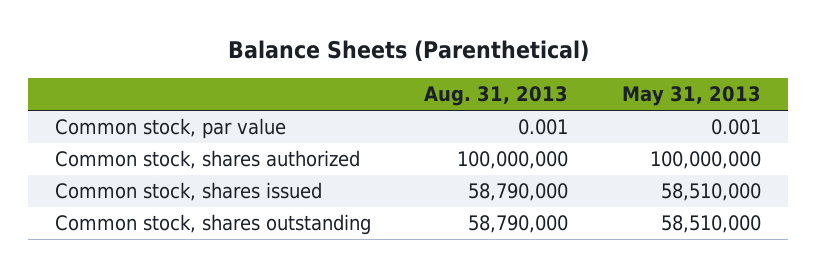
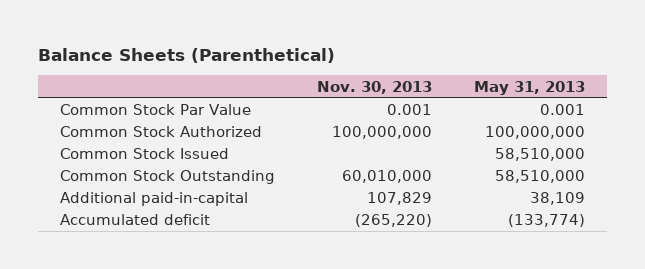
- | Aug. 31, 2013 | May 31, 2013
+ | Nov. 30, 2013 | May 31, 2013
- Common stock, par value | 0.001 | 0.001
- Common stock, shares authorized | 100,000,000 | 100,000,000
- Common stock, shares issued | 58,790,000 | 58,510,000
- Common stock, shares outstanding | 58,790,000 | 58,510,000
+ Common Stock Par Value | 0.001 | 0.001
+ Common Stock Authorized | 100,000,000 | 100,000,000
+ Common Stock Issued | | 58,510,000
+ Common Stock Outstanding | 60,010,000 | 58,510,000
+ Additional paid-in-capital | 107,829 | 38,109
+ Accumulated deficit | (265,220) | (133,774)

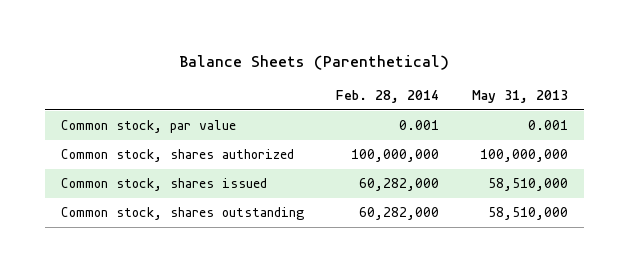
- | Nov. 30, 2013 | May 31, 2013
+ | Feb. 28, 2014 | May 31, 2013
- Common Stock Par Value | 0.001 | 0.001
- Common Stock Authorized | 100,000,000 | 100,000,000
- Common Stock Issued | | 58,510,000
- Common Stock Outstanding | 60,010,000 | 58,510,000
- Additional paid-in-capital | 107,829 | 38,109
- Accumulated deficit | (265,220) | (133,774)
+ Common stock, par value | 0.001 | 0.001
+ Common stock, shares authorized | 100,000,000 | 100,000,000
+ Common stock, shares issued | 60,282,000 | 58,510,000
+ Common stock, shares outstanding | 60,282,000 | 58,510,000

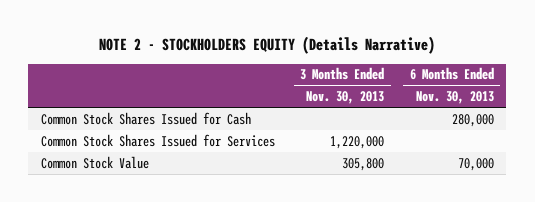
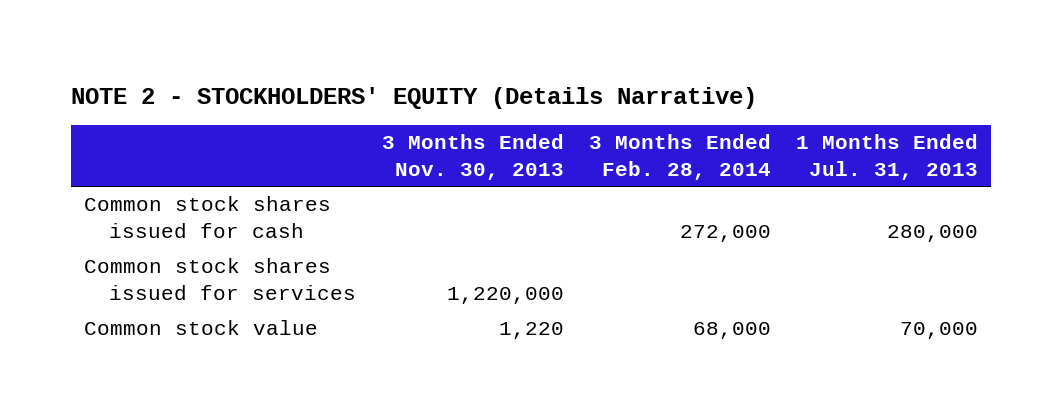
- NOTE 2 - STOCKHOLDERS EQUITY (Details Narrative)
+ NOTE 2 - STOCKHOLDERS' EQUITY (Details Narrative)
- | 3 Months Ended Nov. 30, 2013 | 6 Months Ended Nov. 30, 2013
+ | 3 Months Ended Nov. 30, 2013 | 3 Months Ended Feb. 28, 2014 | 1 Months Ended Jul. 31, 2013
- Common Stock Shares Issued for Cash | | 280,000
- Common Stock Shares Issued for Services | 1,220,000 |
- Common Stock Value | 305,800 | 70,000
+ Common stock shares issued for cash | | 272,000 | 280,000
+ Common stock shares issued for services | 1,220,000 | |
+ Common stock value | 1,220 | 68,000 | 70,000

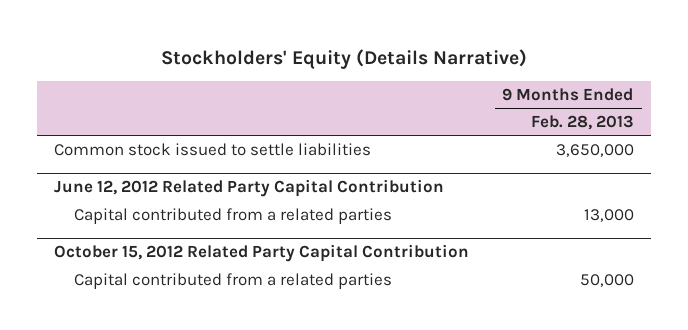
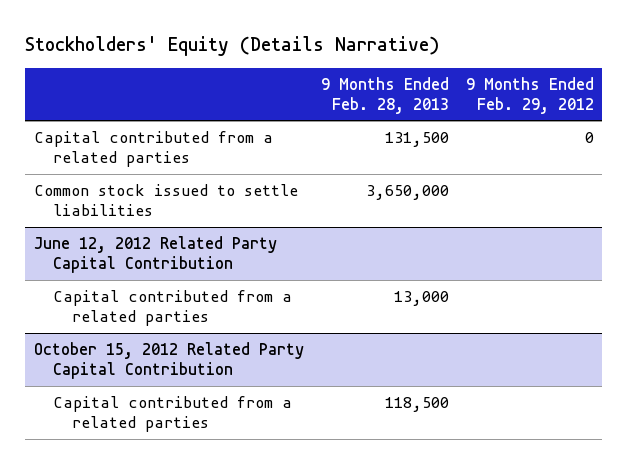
- | 9 Months Ended Feb. 28, 2013
+ | 9 Months Ended Feb. 28, 2013 | 9 Months Ended Feb. 29, 2012
+ Capital contributed from a related parties | 131,500 | 0
@ October 15, 2012 Related Party Capital Contribution
- Capital contributed from a related parties | 50,000
+ Capital contributed from a related parties | 118,500 |

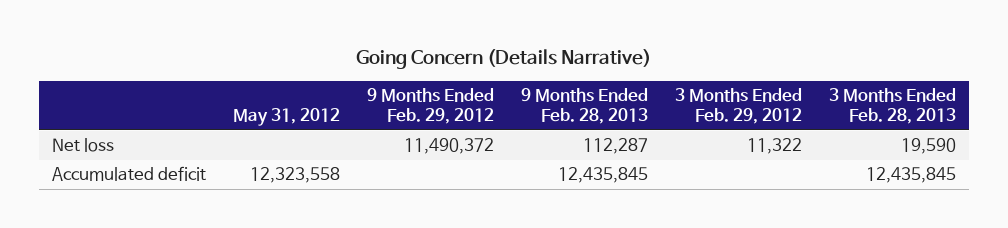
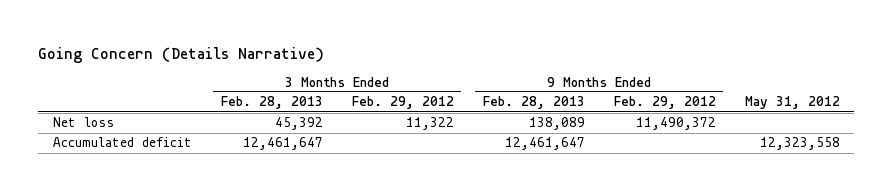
- | May 31, 2012 | 9 Months Ended Feb. 29, 2012 | 9 Months Ended Feb. 28, 2013 | 3 Months Ended Feb. 29, 2012 | 3 Months Ended Feb. 28, 2013
+ | 3 Months Ended Feb. 28, 2013 | 3 Months Ended Feb. 29, 2012 | 9 Months Ended Feb. 28, 2013 | 9 Months Ended Feb. 29, 2012 | May 31, 2012
- Net loss | | 11,490,372 | 112,287 | 11,322 | 19,590
- Accumulated deficit | 12,323,558 | | 12,435,845 | | 12,435,845
+ Net loss | 45,392 | 11,322 | 138,089 | 11,490,372 |
+ Accumulated deficit | 12,461,647 | | 12,461,647 | | 12,323,558

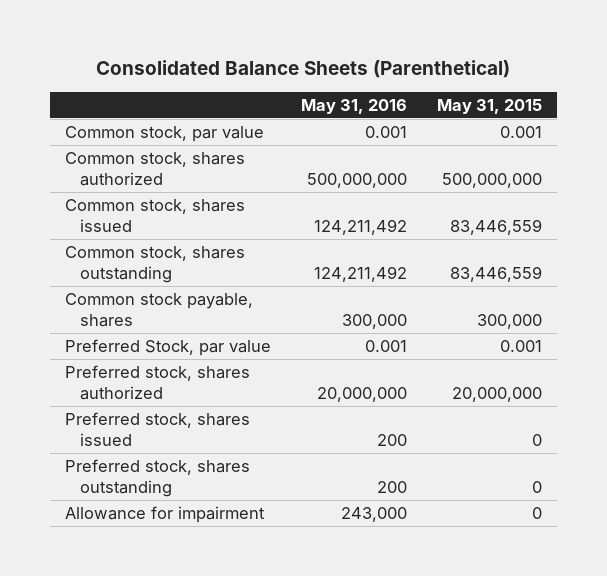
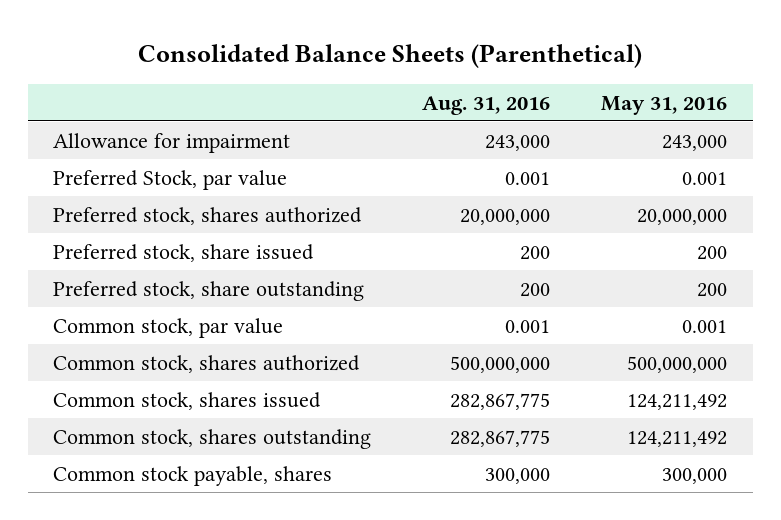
- | May 31, 2016 | May 31, 2015
+ | Aug. 31, 2016 | May 31, 2016
moved up: Allowance for impairment | 243,000 | 243,000
moved up: Preferred Stock, par value | 0.001 | 0.001
moved up: Preferred stock, shares authorized | 20,000,000 | 20,000,000
+ Preferred stock, share issued | 200 | 200
+ Preferred stock, share outstanding | 200 | 200
- Preferred stock, shares issued | 200 | 0
- Preferred stock, shares outstanding | 200 | 0

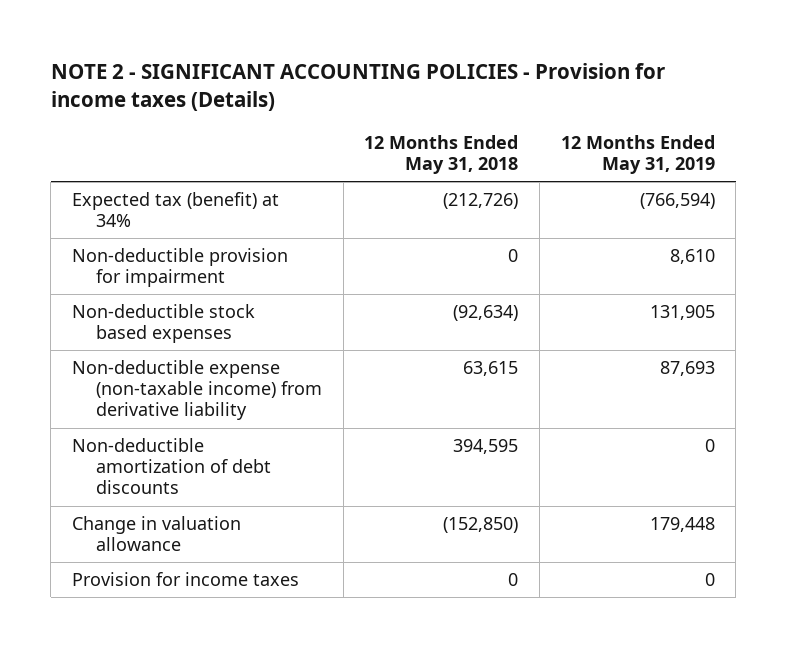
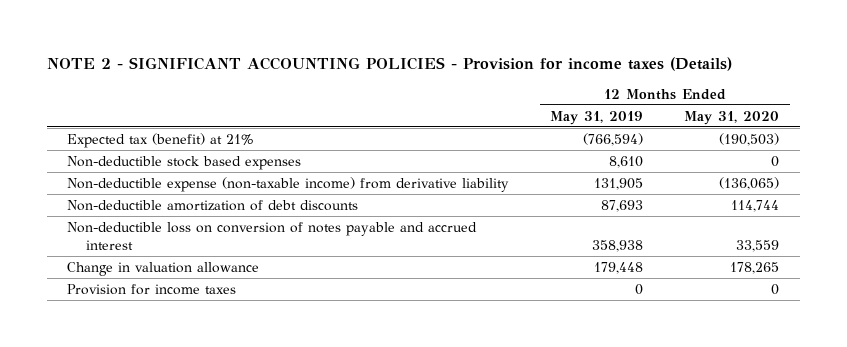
- | 12 Months Ended May 31, 2018 | 12 Months Ended May 31, 2019
+ | 12 Months Ended May 31, 2019 | 12 Months Ended May 31, 2020
- Expected tax (benefit) at 34% | (212,726) | (766,594)
- Non-deductible provision for impairment | 0 | 8,610
- Non-deductible stock based expenses | (92,634) | 131,905
- Non-deductible expense (non-taxable income) from derivative liability | 63,615 | 87,693
- Non-deductible amortization of debt discounts | 394,595 | 0
+ Expected tax (benefit) at 21% | (766,594) | (190,503)
+ Non-deductible stock based expenses | 8,610 | 0
+ Non-deductible expense (non-taxable income) from derivative liability | 131,905 | (136,065)
+ Non-deductible amortization of debt discounts | 87,693 | 114,744
+ Non-deductible loss on conversion of notes payable and accrued interest | 358,938 | 33,559

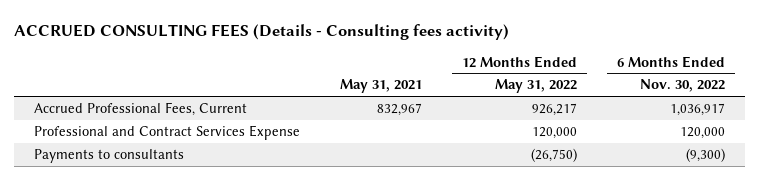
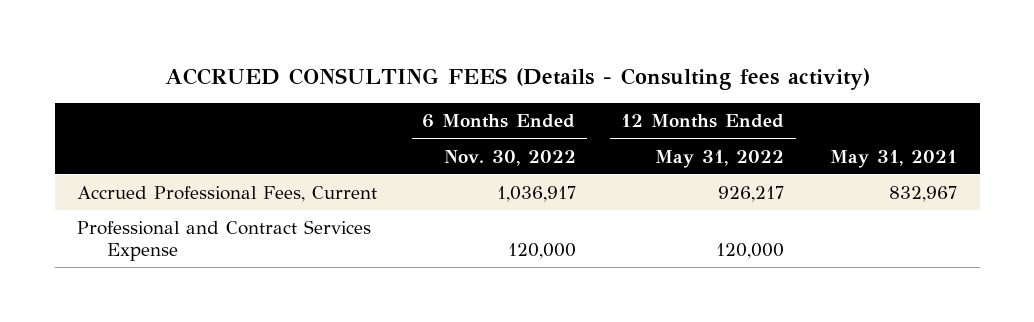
- | May 31, 2021 | 12 Months Ended May 31, 2022 | 6 Months Ended Nov. 30, 2022
+ | 6 Months Ended Nov. 30, 2022 | 12 Months Ended May 31, 2022 | May 31, 2021
- Payments to consultants | | (26,750) | (9,300)

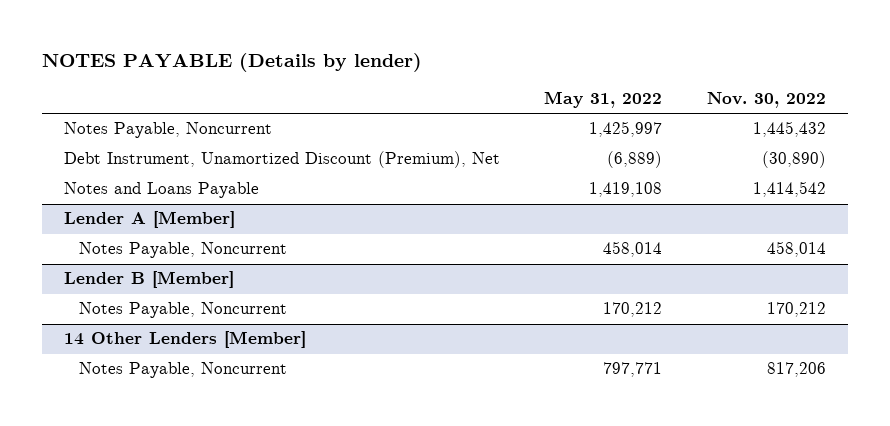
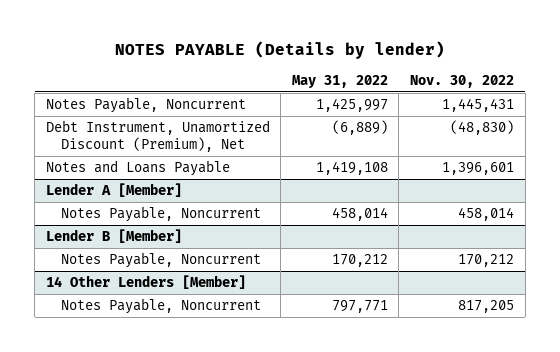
- Notes Payable, Noncurrent | 1,425,997 | 1,445,432
- Debt Instrument, Unamortized Discount (Premium), Net | (6,889) | (30,890)
- Notes and Loans Payable | 1,419,108 | 1,414,542
+ Notes Payable, Noncurrent | 1,425,997 | 1,445,431
+ Debt Instrument, Unamortized Discount (Premium), Net | (6,889) | (48,830)
+ Notes and Loans Payable | 1,419,108 | 1,396,601
@ 14 Other Lenders [Member]
- Notes Payable, Noncurrent | 797,771 | 817,206
+ Notes Payable, Noncurrent | 797,771 | 817,205

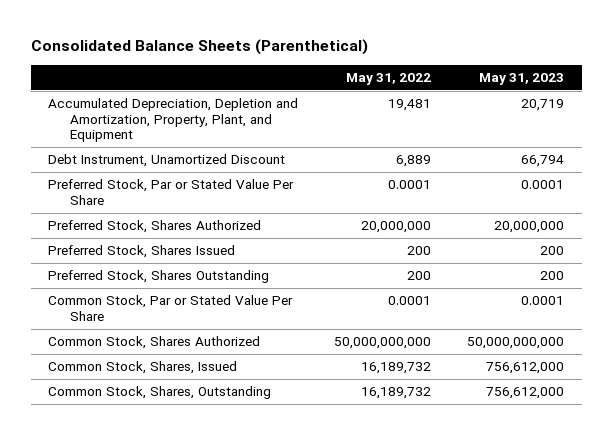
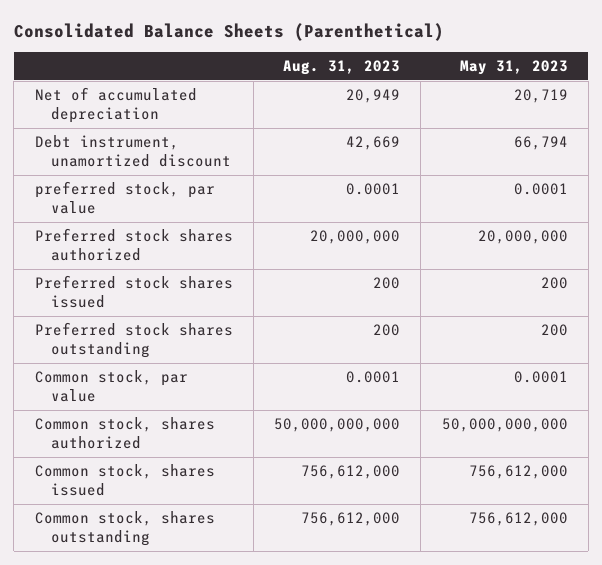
- | May 31, 2022 | May 31, 2023
+ | Aug. 31, 2023 | May 31, 2023
- Accumulated Depreciation, Depletion and Amortization, Property, Plant, and Equipment | 19,481 | 20,719
- Debt Instrument, Unamortized Discount | 6,889 | 66,794
- Preferred Stock, Par or Stated Value Per Share | 0.0001 | 0.0001
- Preferred Stock, Shares Authorized | 20,000,000 | 20,000,000
- Preferred Stock, Shares Issued | 200 | 200
- Preferred Stock, Shares Outstanding | 200 | 200
- Common Stock, Par or Stated Value Per Share | 0.0001 | 0.0001
- Common Stock, Shares Authorized | 50,000,000,000 | 50,000,000,000
- Common Stock, Shares, Issued | 16,189,732 | 756,612,000
- Common Stock, Shares, Outstanding | 16,189,732 | 756,612,000
+ Net of accumulated depreciation | 20,949 | 20,719
+ Debt instrument, unamortized discount | 42,669 | 66,794
+ preferred stock, par value | 0.0001 | 0.0001
+ Preferred stock shares authorized | 20,000,000 | 20,000,000
+ Preferred stock shares issued | 200 | 200
+ Preferred stock shares outstanding | 200 | 200
+ Common stock, par value | 0.0001 | 0.0001
+ Common stock, shares authorized | 50,000,000,000 | 50,000,000,000
+ Common stock, shares issued | 756,612,000 | 756,612,000
+ Common stock, shares outstanding | 756,612,000 | 756,612,000

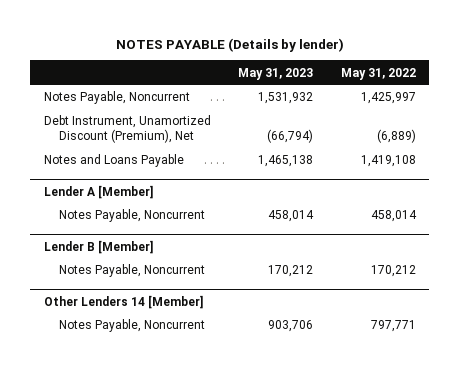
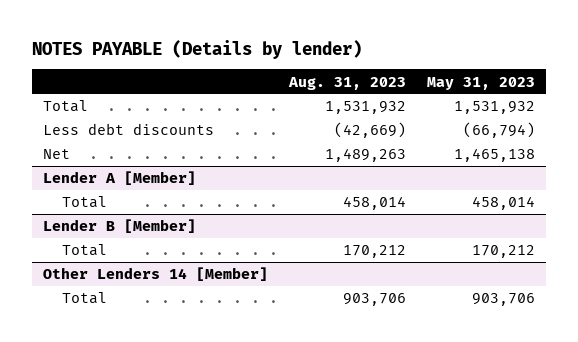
- | May 31, 2023 | May 31, 2022
+ | Aug. 31, 2023 | May 31, 2023
- Notes Payable, Noncurrent | 1,531,932 | 1,425,997
- Debt Instrument, Unamortized Discount (Premium), Net | (66,794) | (6,889)
- Notes and Loans Payable | 1,465,138 | 1,419,108
+ Total | 1,531,932 | 1,531,932
+ Less debt discounts | (42,669) | (66,794)
+ Net | 1,489,263 | 1,465,138
@ Lender A [Member]
- Notes Payable, Noncurrent | 458,014 | 458,014
+ Total | 458,014 | 458,014
@ Lender B [Member]
- Notes Payable, Noncurrent | 170,212 | 170,212
+ Total | 170,212 | 170,212
@ Other Lenders 14 [Member]
- Notes Payable, Noncurrent | 903,706 | 797,771
+ Total | 903,706 | 903,706

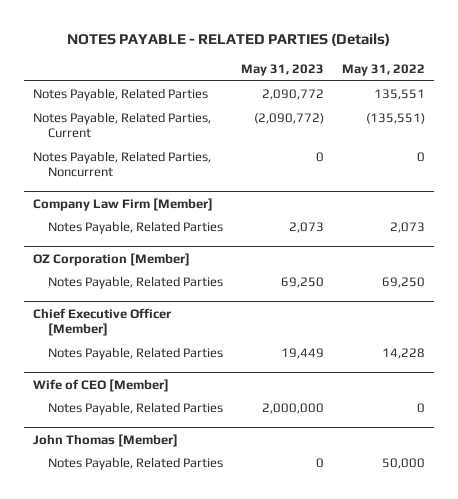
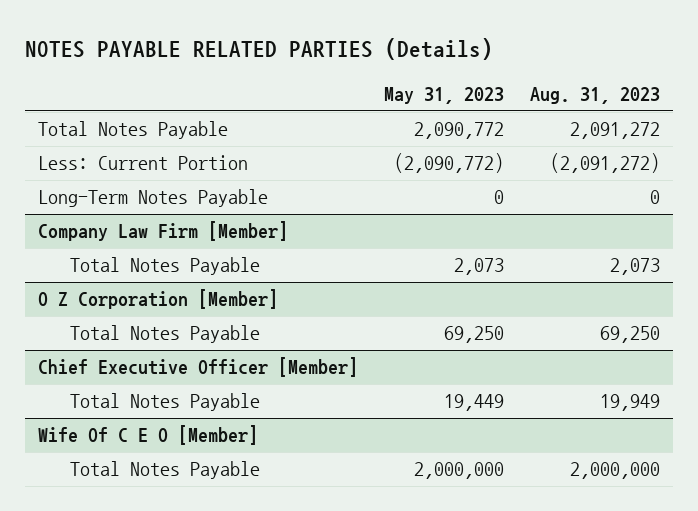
- NOTES PAYABLE - RELATED PARTIES (Details)
+ NOTES PAYABLE RELATED PARTIES (Details)
- | May 31, 2023 | May 31, 2022
+ | May 31, 2023 | Aug. 31, 2023
- Notes Payable, Related Parties | 2,090,772 | 135,551
- Notes Payable, Related Parties, Current | (2,090,772) | (135,551)
- Notes Payable, Related Parties, Noncurrent | 0 | 0
+ Total Notes Payable | 2,090,772 | 2,091,272
+ Less: Current Portion | (2,090,772) | (2,091,272)
+ Long-Term Notes Payable | 0 | 0
@ Company Law Firm [Member]
- Notes Payable, Related Parties | 2,073 | 2,073
- OZ Corporation [Member]
- Notes Payable, Related Parties | 69,250 | 69,250
@ Company Law Firm [Member]
+ Total Notes Payable | 2,073 | 2,073
+ O Z Corporation [Member]
+ Total Notes Payable | 69,250 | 69,250
@ Chief Executive Officer [Member]
- Notes Payable, Related Parties | 19,449 | 14,228
- Wife of CEO [Member]
- Notes Payable, Related Parties | 2,000,000 | 0
- John Thomas [Member]
- Notes Payable, Related Parties | 0 | 50,000
@ Chief Executive Officer [Member]
+ Total Notes Payable | 19,449 | 19,949
+ Wife Of C E O [Member]
+ Total Notes Payable | 2,000,000 | 2,000,000

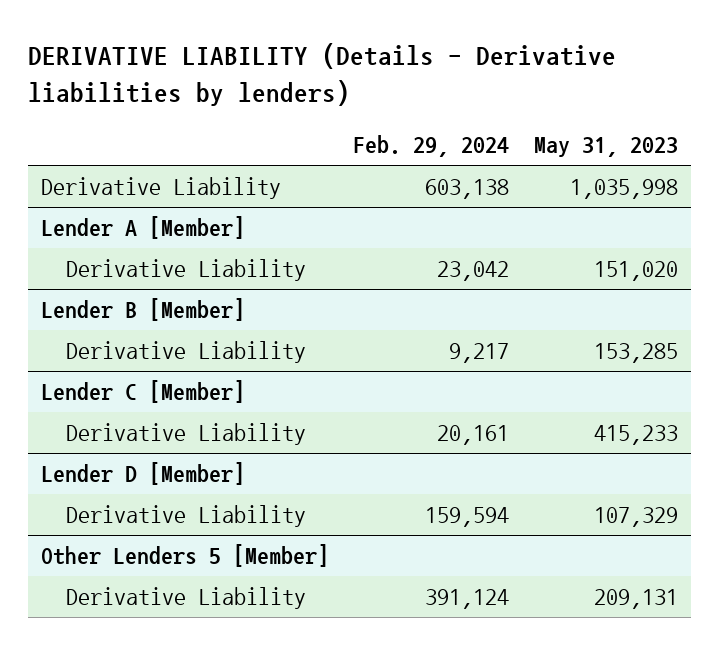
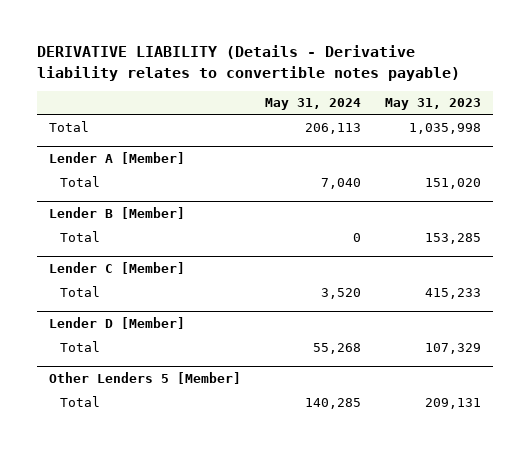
- DERIVATIVE LIABILITY (Details - Derivative liabilities by lenders)
+ DERIVATIVE LIABILITY (Details - Derivative liability relates to convertible notes payable)
- | Feb. 29, 2024 | May 31, 2023
+ | May 31, 2024 | May 31, 2023
- Derivative Liability | 603,138 | 1,035,998
+ Total | 206,113 | 1,035,998
@ Lender A [Member]
- Derivative Liability | 23,042 | 151,020
+ Total | 7,040 | 151,020
@ Lender B [Member]
- Derivative Liability | 9,217 | 153,285
+ Total | 0 | 153,285
@ Lender C [Member]
- Derivative Liability | 20,161 | 415,233
+ Total | 3,520 | 415,233
@ Lender D [Member]
- Derivative Liability | 159,594 | 107,329
+ Total | 55,268 | 107,329
@ Other Lenders 5 [Member]
- Derivative Liability | 391,124 | 209,131
+ Total | 140,285 | 209,131

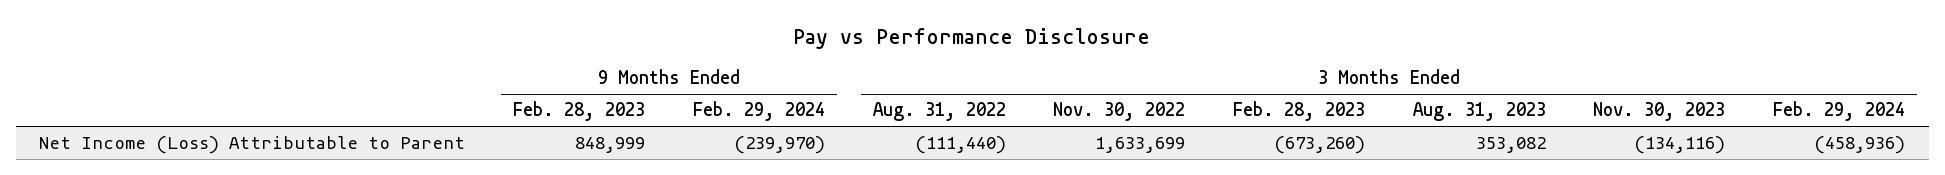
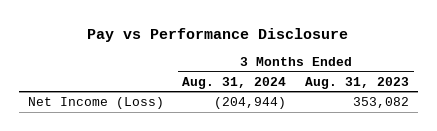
- | 9 Months Ended Feb. 28, 2023 | 9 Months Ended Feb. 29, 2024 | 3 Months Ended Aug. 31, 2022 | 3 Months Ended Nov. 30, 2022 | 3 Months Ended Feb. 28, 2023 | 3 Months Ended Aug. 31, 2023 | 3 Months Ended Nov. 30, 2023 | 3 Months Ended Feb. 29, 2024
+ | 3 Months Ended Aug. 31, 2024 | 3 Months Ended Aug. 31, 2023
- Net Income (Loss) Attributable to Parent | 848,999 | (239,970) | (111,440) | 1,633,699 | (673,260) | 353,082 | (134,116) | (458,936)
+ Net Income (Loss) | (204,944) | 353,082

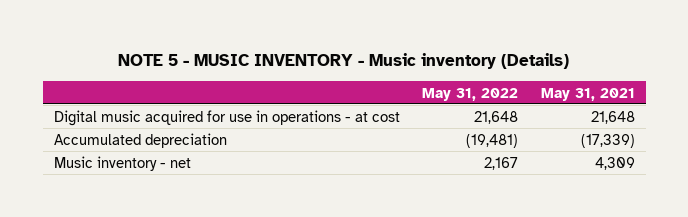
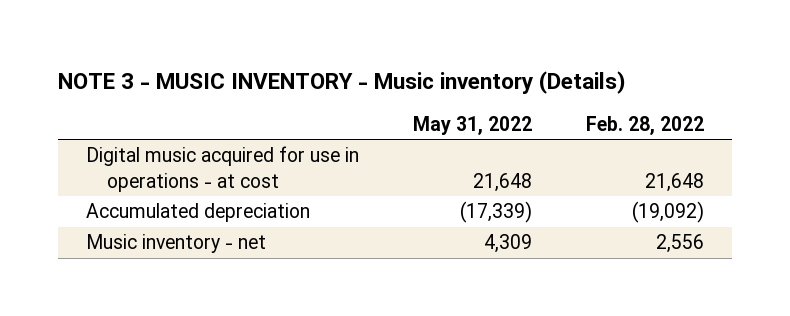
- NOTE 5 - MUSIC INVENTORY - Music inventory (Details)
+ NOTE 3 - MUSIC INVENTORY - Music inventory (Details)
- | May 31, 2022 | May 31, 2021
+ | May 31, 2022 | Feb. 28, 2022
- Accumulated depreciation | (19,481) | (17,339)
- Music inventory - net | 2,167 | 4,309
+ Accumulated depreciation | (17,339) | (19,092)
+ Music inventory - net | 4,309 | 2,556

